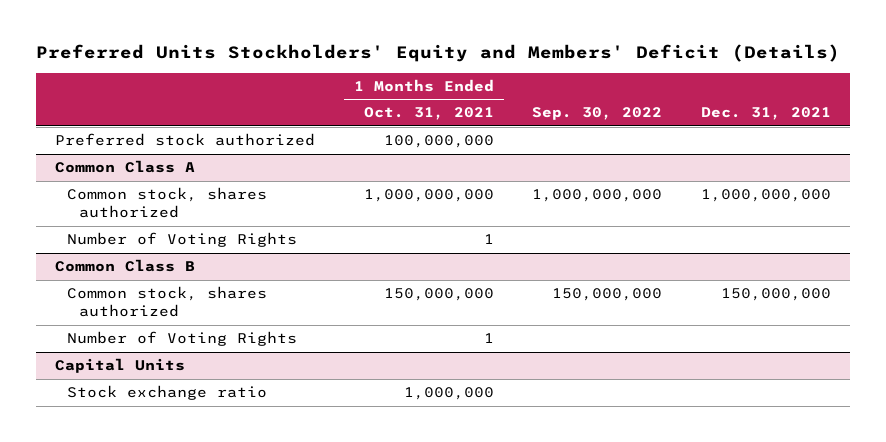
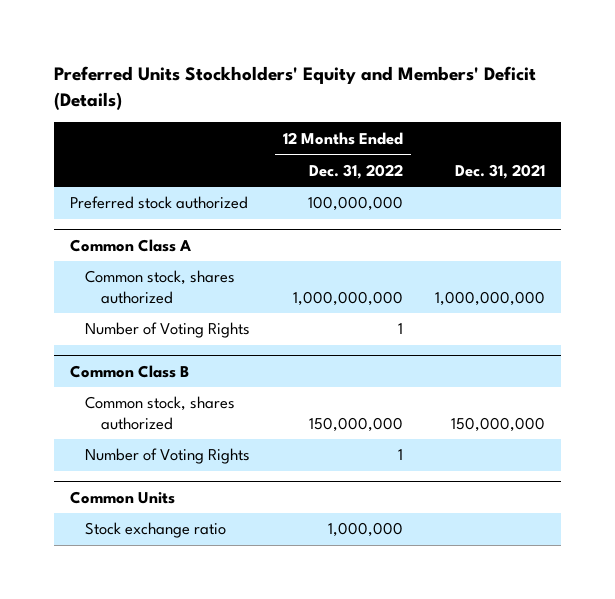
- | 1 Months Ended Oct. 31, 2021 | Sep. 30, 2022 | Dec. 31, 2021
+ | 12 Months Ended Dec. 31, 2022 | Dec. 31, 2021
- Capital Units
+ Common Units

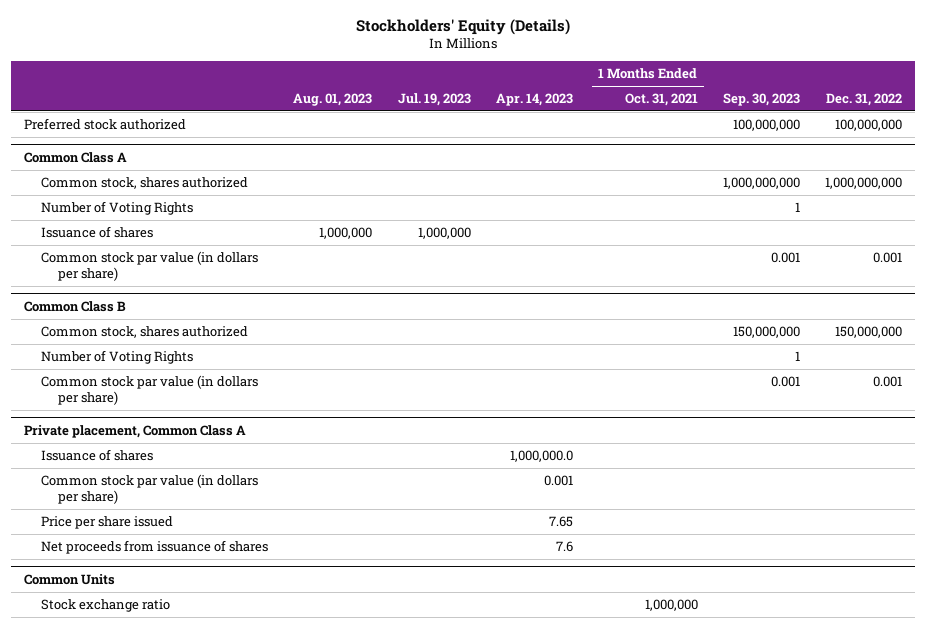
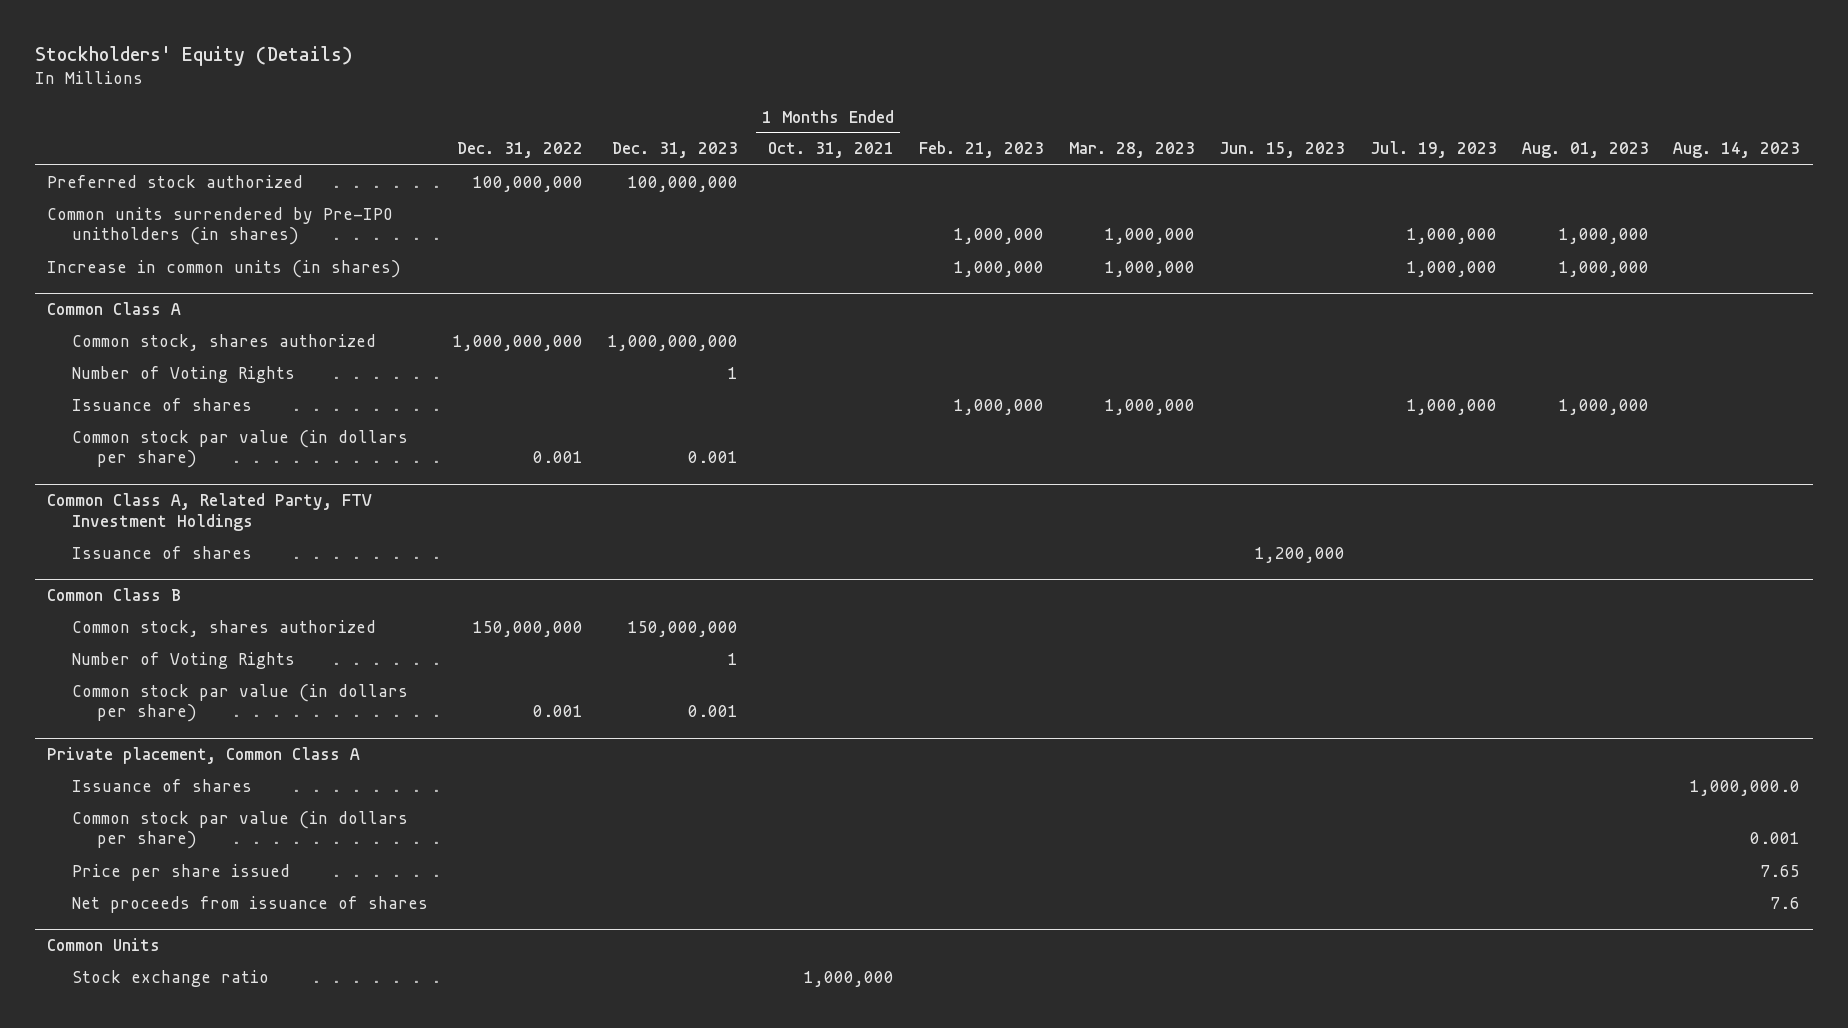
- | Aug. 01, 2023 | Jul. 19, 2023 | Apr. 14, 2023 | 1 Months Ended Oct. 31, 2021 | Sep. 30, 2023 | Dec. 31, 2022
+ | Dec. 31, 2022 | Dec. 31, 2023 | 1 Months Ended Oct. 31, 2021 | Feb. 21, 2023 | Mar. 28, 2023 | Jun. 15, 2023 | Jul. 19, 2023 | Aug. 01, 2023 | Aug. 14, 2023
+ Common units surrendered by Pre-IPO unitholders (in shares) | | | | 1,000,000 | 1,000,000 | | 1,000,000 | 1,000,000 |
+ Increase in common units (in shares) | | | | 1,000,000 | 1,000,000 | | 1,000,000 | 1,000,000 |
+ Common Class A, Related Party, FTV Investment Holdings
+ Issuance of shares | | | | | | 1,200,000 | | |

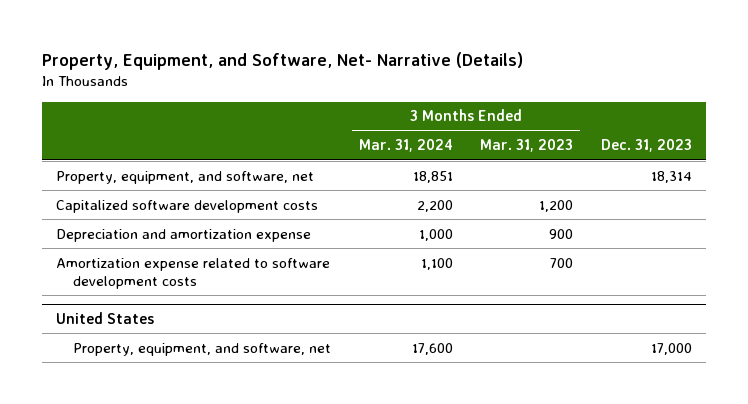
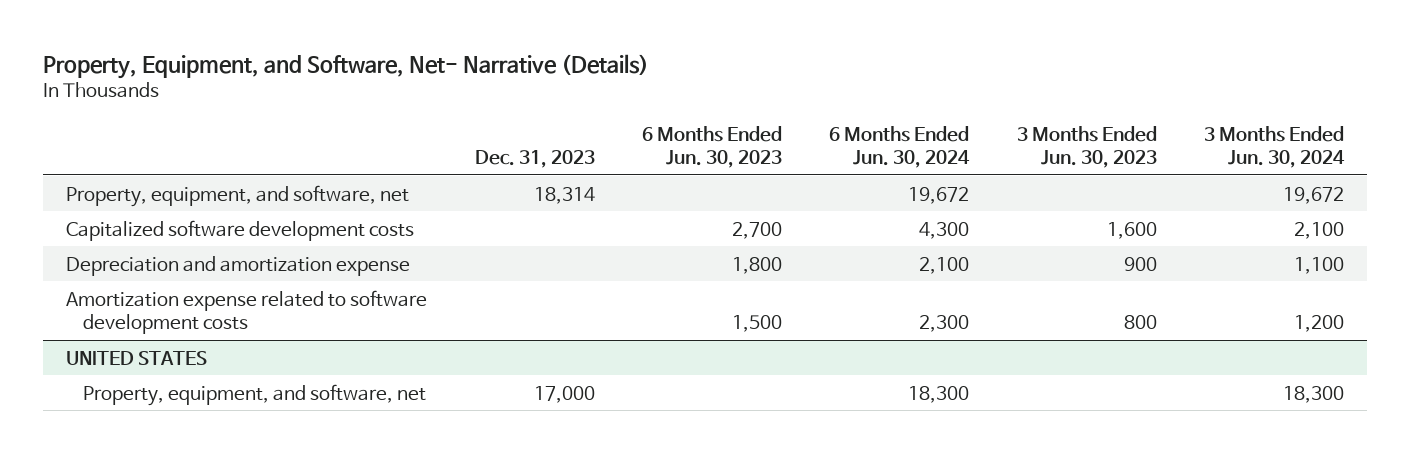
- | 3 Months Ended Mar. 31, 2024 | 3 Months Ended Mar. 31, 2023 | Dec. 31, 2023
+ | Dec. 31, 2023 | 6 Months Ended Jun. 30, 2023 | 6 Months Ended Jun. 30, 2024 | 3 Months Ended Jun. 30, 2023 | 3 Months Ended Jun. 30, 2024
- United States
+ UNITED STATES

